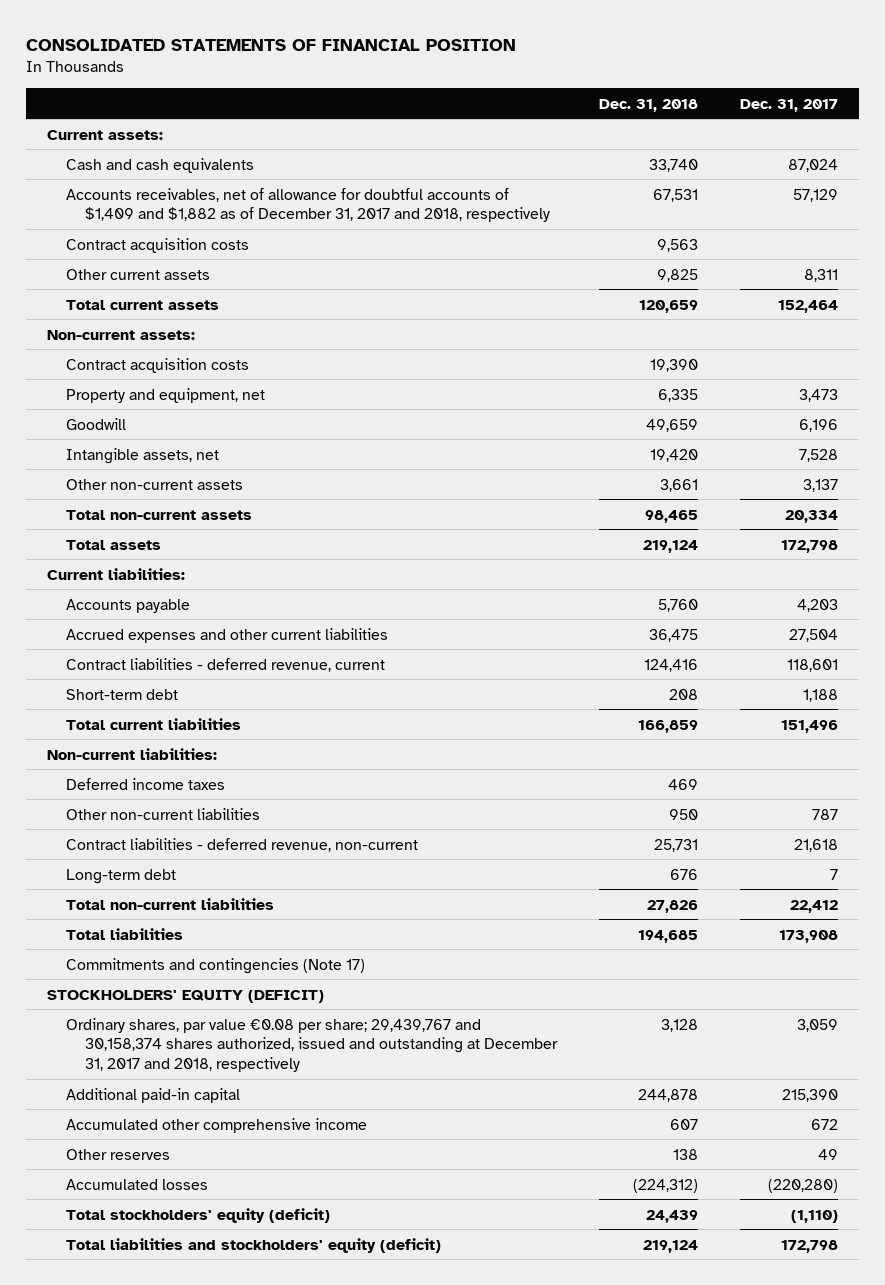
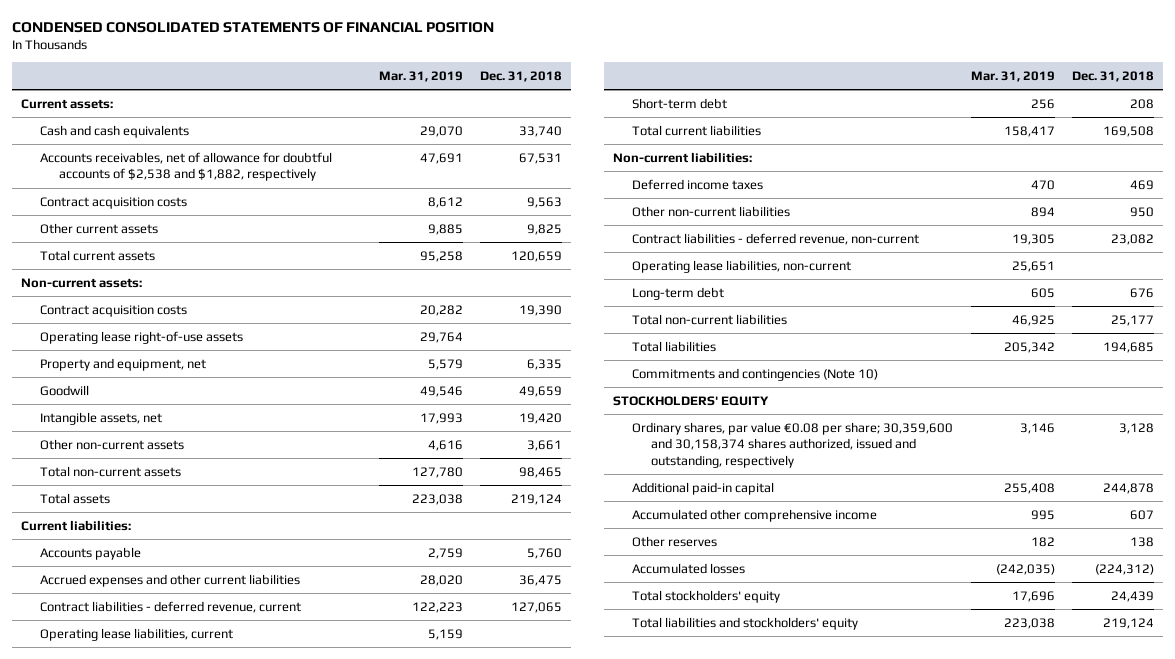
- CONSOLIDATED STATEMENTS OF FINANCIAL POSITION
+ CONDENSED CONSOLIDATED STATEMENTS OF FINANCIAL POSITION
- | Dec. 31, 2018 | Dec. 31, 2017
+ | Mar. 31, 2019 | Dec. 31, 2018
- Accounts receivables, net of allowance for doubtful accounts of $1,409 and $1,882 as of December 31, 2017 and 2018, respectively | 67,531 | 57,129
+ Accounts receivables, net of allowance for doubtful accounts of $2,538 and $1,882, respectively | 47,691 | 67,531
+ Operating lease right-of-use assets | 29,764 |
- Contract liabilities - deferred revenue, current | 124,416 | 118,601
+ Contract liabilities - deferred revenue, current | 122,223 | 127,065
+ Operating lease liabilities, current | 5,159 |
- Total current liabilities | 166,859 | 151,496
+ Total current liabilities | 158,417 | 169,508
- Contract liabilities - deferred revenue, non-current | 25,731 | 21,618
+ Contract liabilities - deferred revenue, non-current | 19,305 | 23,082
+ Operating lease liabilities, non-current | 25,651 |
- Total non-current liabilities | 27,826 | 22,412
+ Total non-current liabilities | 46,925 | 25,177
- Commitments and contingencies (Note 17)
- STOCKHOLDERS' EQUITY (DEFICIT)
- Ordinary shares, par value €0.08 per share; 29,439,767 and 30,158,374 shares authorized, issued and outstanding at December 31, 2017 and 2018, respectively | 3,128 | 3,059
+ Commitments and contingencies (Note 10)
+ STOCKHOLDERS' EQUITY
+ Ordinary shares, par value €0.08 per share; 30,359,600 and 30,158,374 shares authorized, issued and outstanding, respectively | 3,146 | 3,128
- Total stockholders' equity (deficit) | 24,439 | (1,110)
- Total liabilities and stockholders' equity (deficit) | 219,124 | 172,798
+ Total stockholders' equity | 17,696 | 24,439
+ Total liabilities and stockholders' equity | 223,038 | 219,124

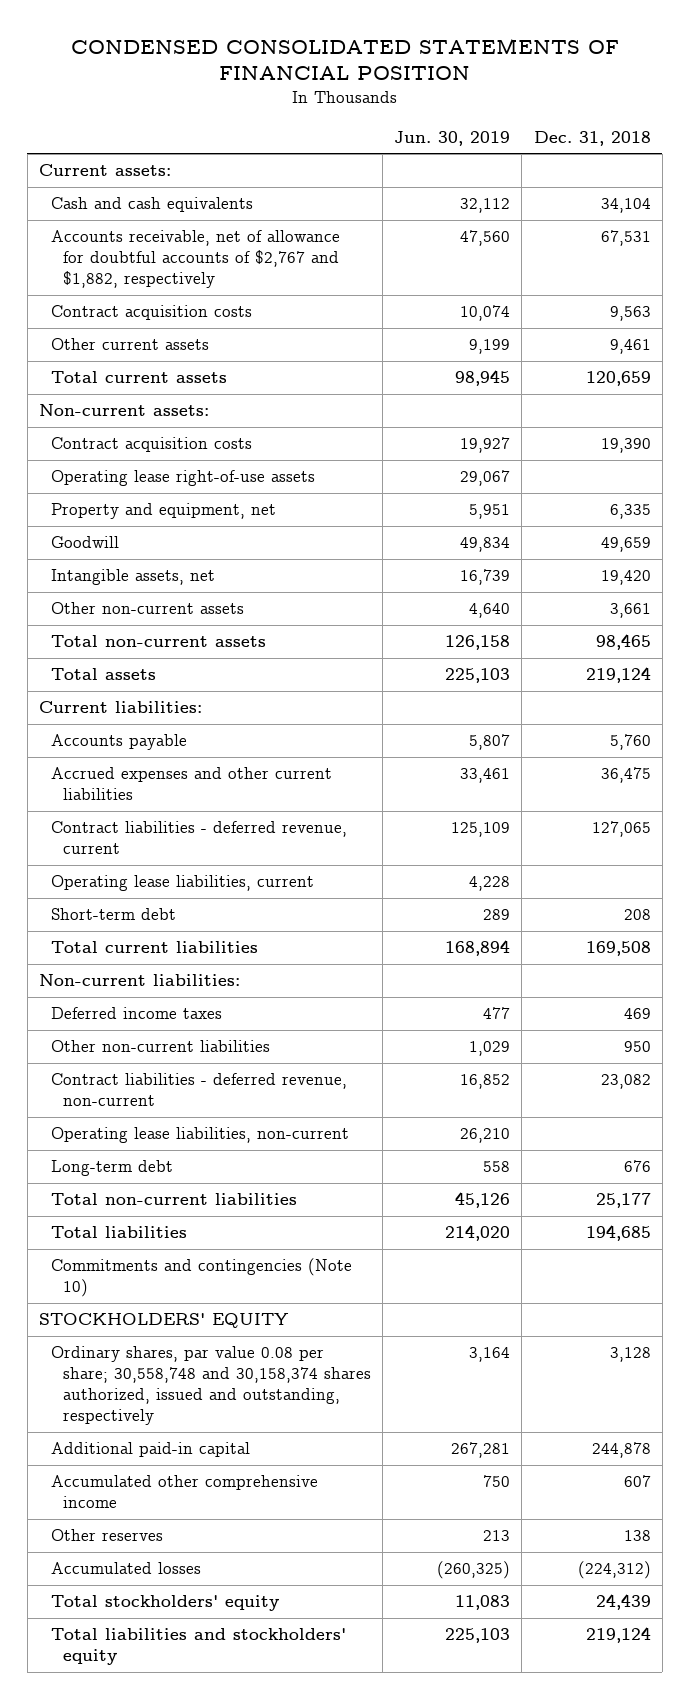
- | Mar. 31, 2019 | Dec. 31, 2018
+ | Jun. 30, 2019 | Dec. 31, 2018
- Cash and cash equivalents | 29,070 | 33,740
- Accounts receivables, net of allowance for doubtful accounts of $2,538 and $1,882, respectively | 47,691 | 67,531
+ Cash and cash equivalents | 32,112 | 34,104
+ Accounts receivable, net of allowance for doubtful accounts of $2,767 and $1,882, respectively | 47,560 | 67,531
- Other current assets | 9,885 | 9,825
+ Other current assets | 9,199 | 9,461
- Ordinary shares, par value €0.08 per share; 30,359,600 and 30,158,374 shares authorized, issued and outstanding, respectively | 3,146 | 3,128
+ Ordinary shares, par value 0.08 per share; 30,558,748 and 30,158,374 shares authorized, issued and outstanding, respectively | 3,164 | 3,128

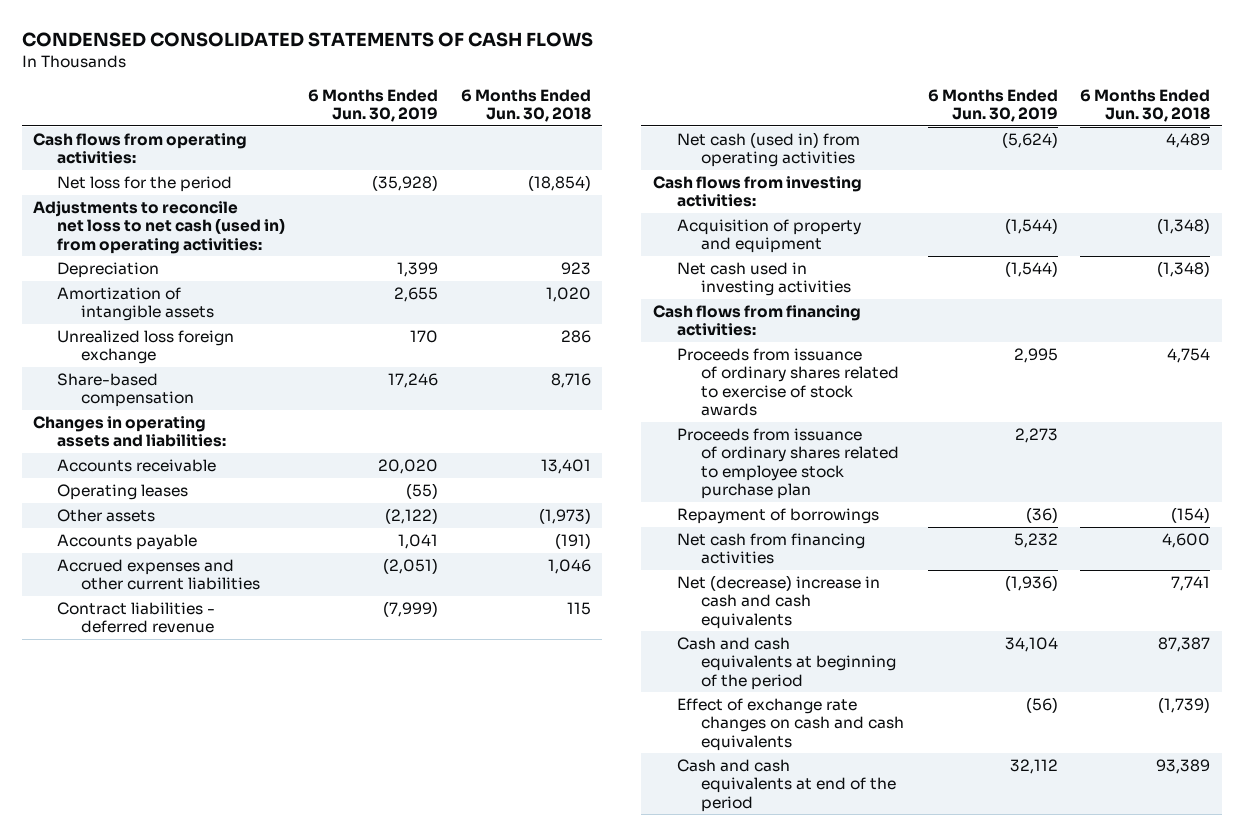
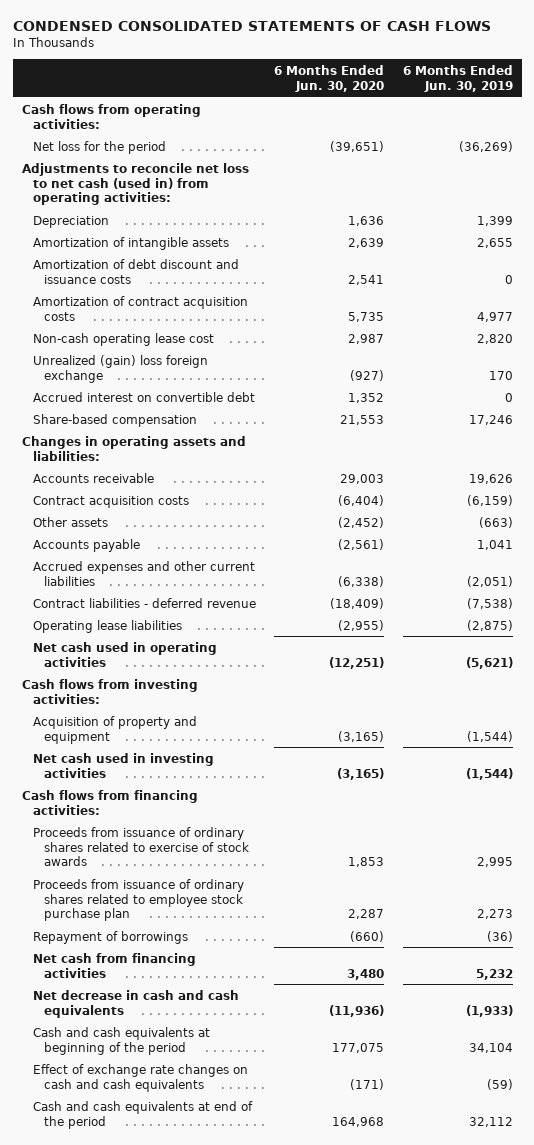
- | 6 Months Ended Jun. 30, 2019 | 6 Months Ended Jun. 30, 2018
+ | 6 Months Ended Jun. 30, 2020 | 6 Months Ended Jun. 30, 2019
- Net loss for the period | (35,928) | (18,854)
+ Net loss for the period | (39,651) | (36,269)
- Unrealized loss foreign exchange | 170 | 286
+ Amortization of debt discount and issuance costs | 2,541 | 0
+ Amortization of contract acquisition costs | 5,735 | 4,977
+ Non-cash operating lease cost | 2,987 | 2,820
+ Unrealized (gain) loss foreign exchange | (927) | 170
+ Accrued interest on convertible debt | 1,352 | 0
- Accounts receivable | 20,020 | 13,401
- Operating leases | (55) |
- Other assets | (2,122) | (1,973)
+ Accounts receivable | 29,003 | 19,626
+ Contract acquisition costs | (6,404) | (6,159)
+ Other assets | (2,452) | (663)
- Contract liabilities - deferred revenue | (7,999) | 115
- Net cash (used in) from operating activities | (5,624) | 4,489
+ Contract liabilities - deferred revenue | (18,409) | (7,538)
+ Operating lease liabilities | (2,955) | (2,875)
+ Net cash used in operating activities | (12,251) | (5,621)
- Net (decrease) increase in cash and cash equivalents | (1,936) | 7,741
+ Net decrease in cash and cash equivalents | (11,936) | (1,933)
- Effect of exchange rate changes on cash and cash equivalents | (56) | (1,739)
+ Effect of exchange rate changes on cash and cash equivalents | (171) | (59)

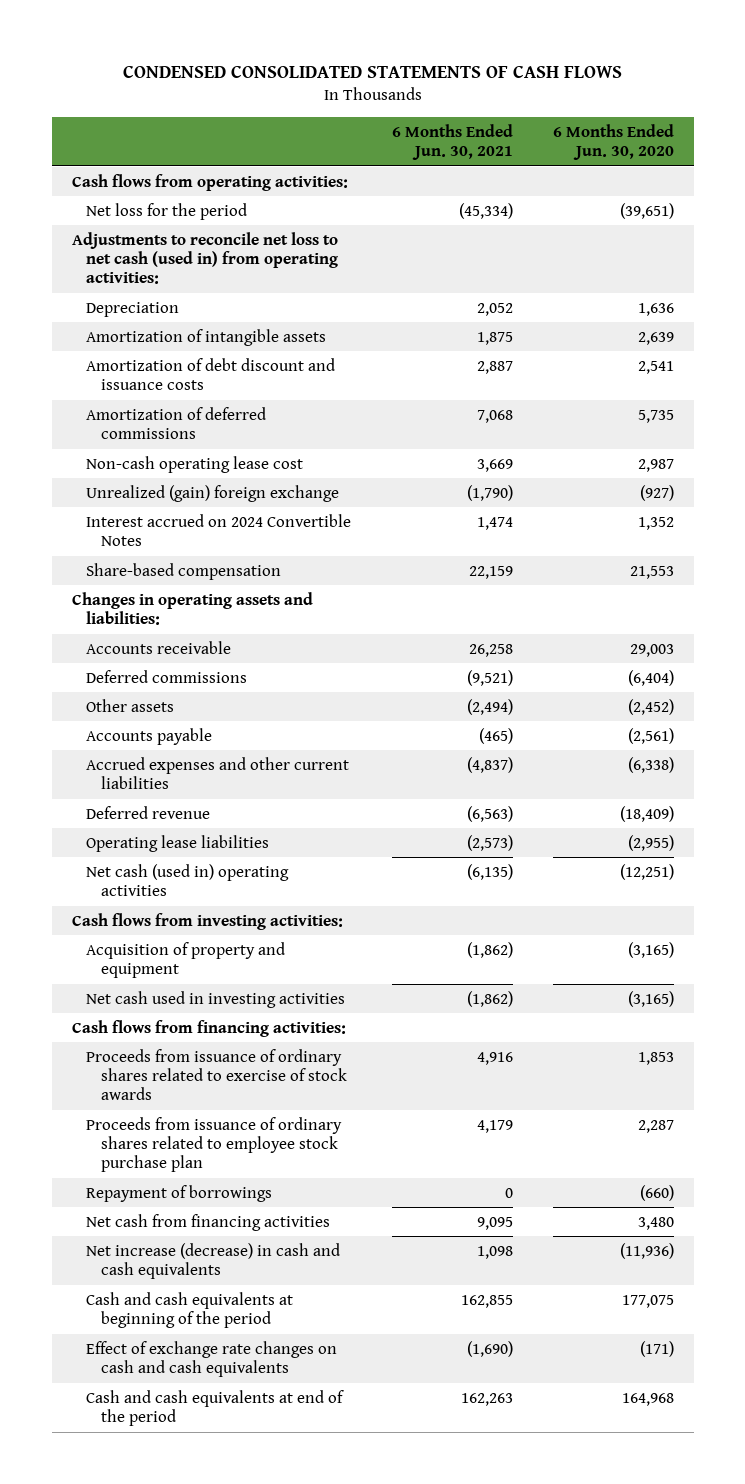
- | 6 Months Ended Jun. 30, 2020 | 6 Months Ended Jun. 30, 2019
+ | 6 Months Ended Jun. 30, 2021 | 6 Months Ended Jun. 30, 2020
- Amortization of contract acquisition costs | 5,735 | 4,977
+ Amortization of deferred commissions | 7,068 | 5,735
- Unrealized (gain) loss foreign exchange | (927) | 170
- Accrued interest on convertible debt | 1,352 | 0
+ Unrealized (gain) foreign exchange | (1,790) | (927)
+ Interest accrued on 2024 Convertible Notes | 1,474 | 1,352
- Contract acquisition costs | (6,404) | (6,159)
+ Deferred commissions | (9,521) | (6,404)
- Contract liabilities - deferred revenue | (18,409) | (7,538)
+ Deferred revenue | (6,563) | (18,409)
- Net cash used in operating activities | (12,251) | (5,621)
+ Net cash (used in) operating activities | (6,135) | (12,251)
- Net decrease in cash and cash equivalents | (11,936) | (1,933)
+ Net increase (decrease) in cash and cash equivalents | 1,098 | (11,936)

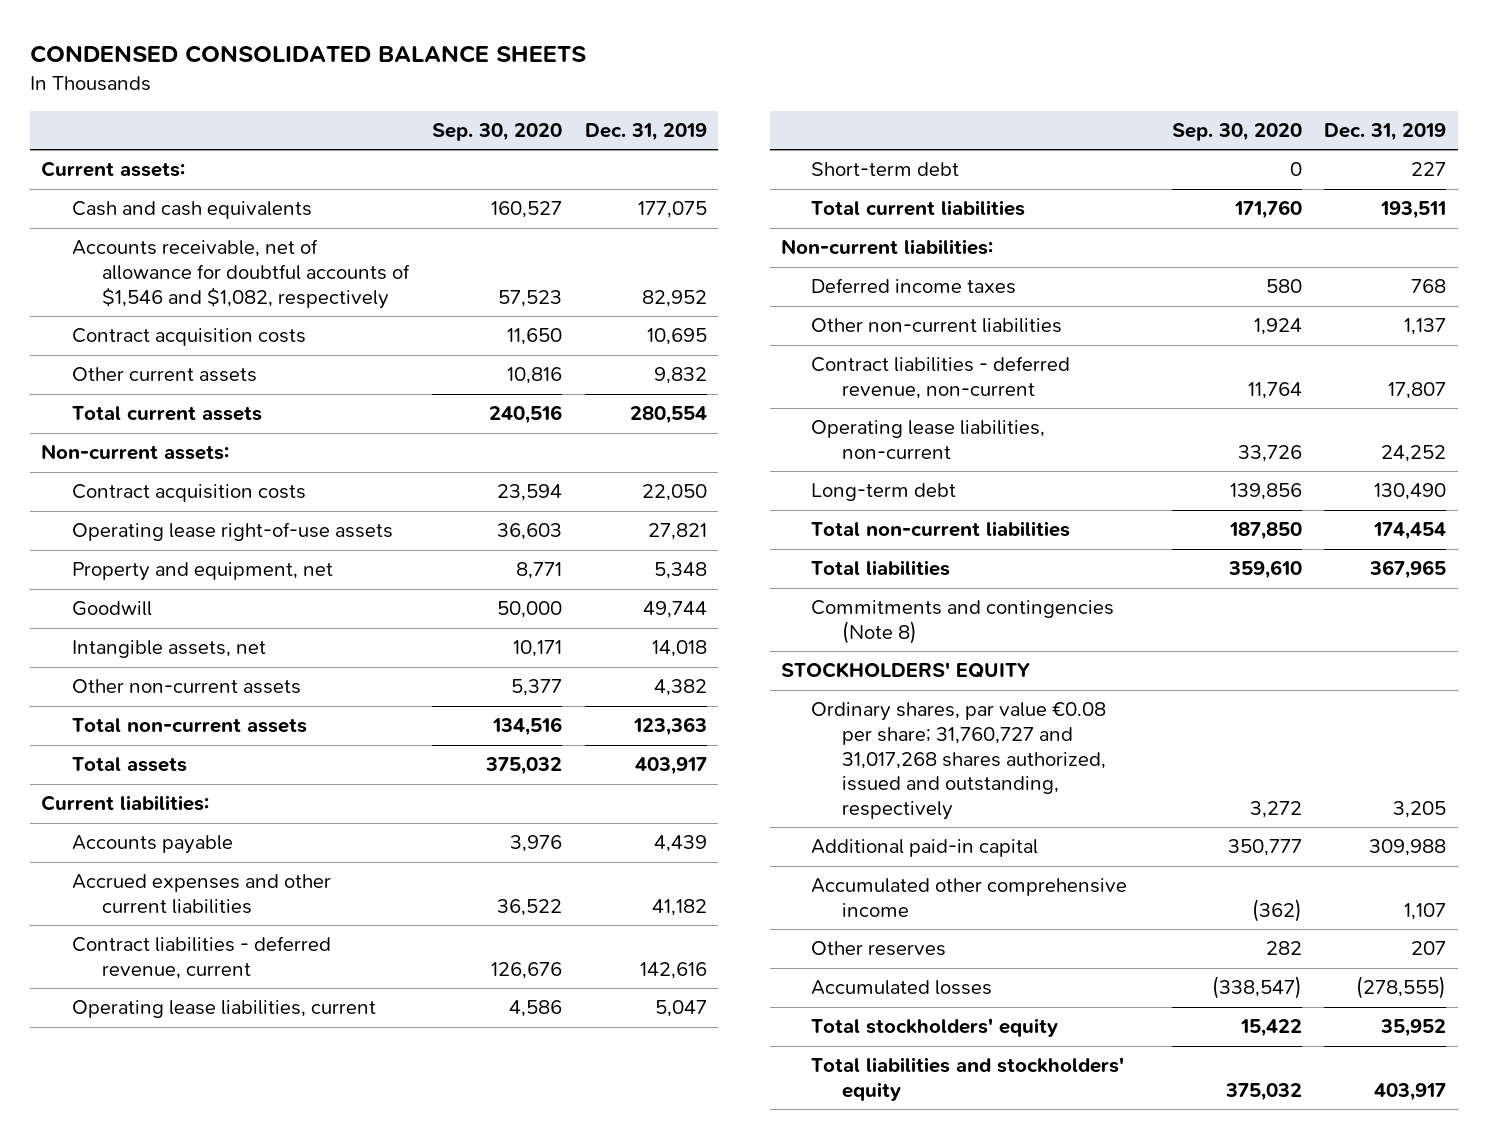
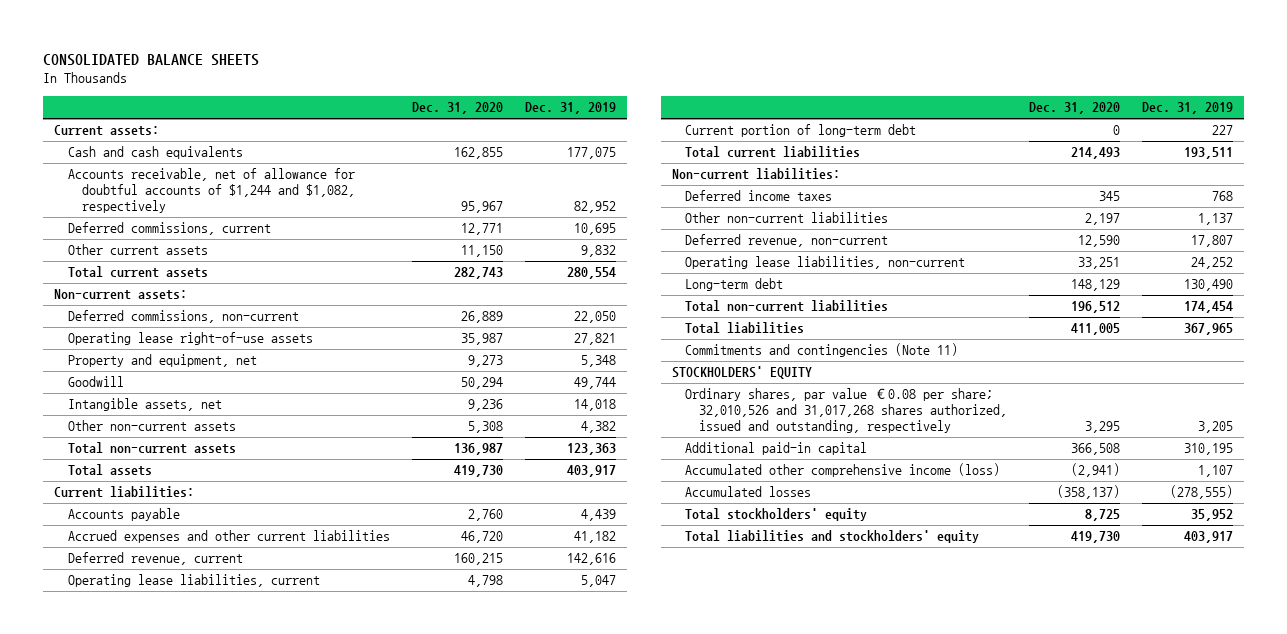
- CONDENSED CONSOLIDATED BALANCE SHEETS
+ CONSOLIDATED BALANCE SHEETS
- | Sep. 30, 2020 | Dec. 31, 2019
+ | Dec. 31, 2020 | Dec. 31, 2019
- Accounts receivable, net of allowance for doubtful accounts of $1,546 and $1,082, respectively | 57,523 | 82,952
- Contract acquisition costs | 11,650 | 10,695
+ Accounts receivable, net of allowance for doubtful accounts of $1,244 and $1,082, respectively | 95,967 | 82,952
+ Deferred commissions, current | 12,771 | 10,695
- Contract acquisition costs | 23,594 | 22,050
+ Deferred commissions, non-current | 26,889 | 22,050
- Contract liabilities - deferred revenue, current | 126,676 | 142,616
+ Deferred revenue, current | 160,215 | 142,616
- Short-term debt | 0 | 227
+ Current portion of long-term debt | 0 | 227
- Contract liabilities - deferred revenue, non-current | 11,764 | 17,807
+ Deferred revenue, non-current | 12,590 | 17,807
- Commitments and contingencies (Note 8)
+ Commitments and contingencies (Note 11)
- Ordinary shares, par value €0.08 per share; 31,760,727 and 31,017,268 shares authorized, issued and outstanding, respectively | 3,272 | 3,205
- Additional paid-in capital | 350,777 | 309,988
- Accumulated other comprehensive income | (362) | 1,107
- Other reserves | 282 | 207
+ Ordinary shares, par value €0.08 per share; 32,010,526 and 31,017,268 shares authorized, issued and outstanding, respectively | 3,295 | 3,205
+ Additional paid-in capital | 366,508 | 310,195
+ Accumulated other comprehensive income (loss) | (2,941) | 1,107

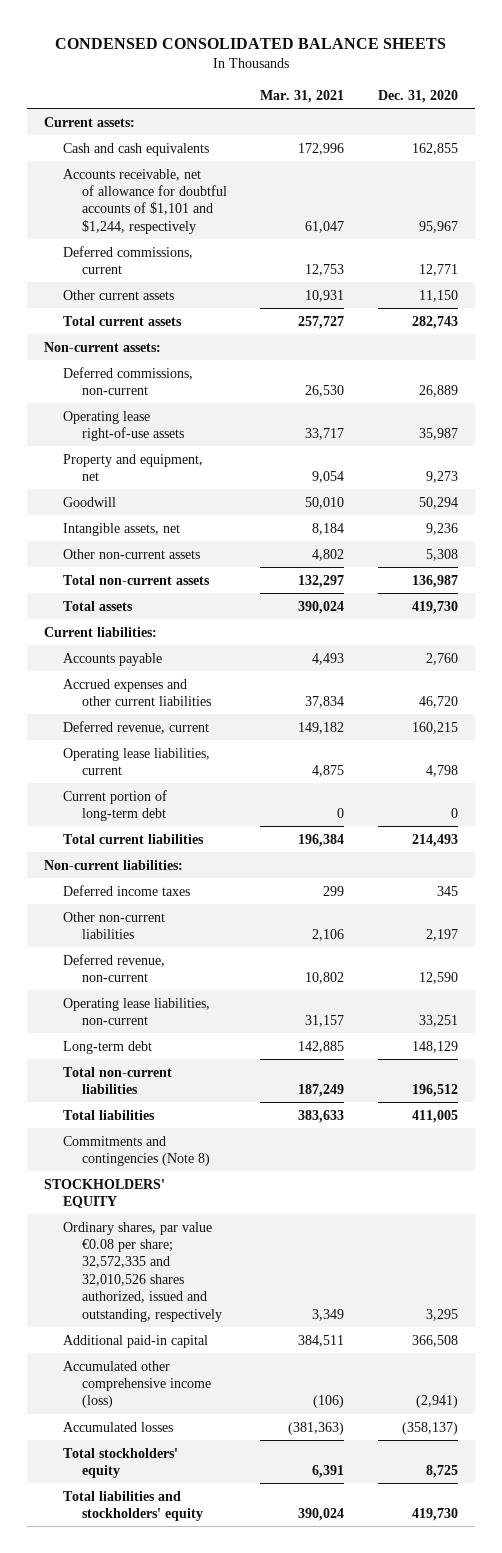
- CONSOLIDATED BALANCE SHEETS
+ CONDENSED CONSOLIDATED BALANCE SHEETS
- | Dec. 31, 2020 | Dec. 31, 2019
+ | Mar. 31, 2021 | Dec. 31, 2020
- Accounts receivable, net of allowance for doubtful accounts of $1,244 and $1,082, respectively | 95,967 | 82,952
+ Accounts receivable, net of allowance for doubtful accounts of $1,101 and $1,244, respectively | 61,047 | 95,967
- Commitments and contingencies (Note 11)
+ Commitments and contingencies (Note 8)
- Ordinary shares, par value €0.08 per share; 32,010,526 and 31,017,268 shares authorized, issued and outstanding, respectively | 3,295 | 3,205
+ Ordinary shares, par value €0.08 per share; 32,572,335 and 32,010,526 shares authorized, issued and outstanding, respectively | 3,349 | 3,295

